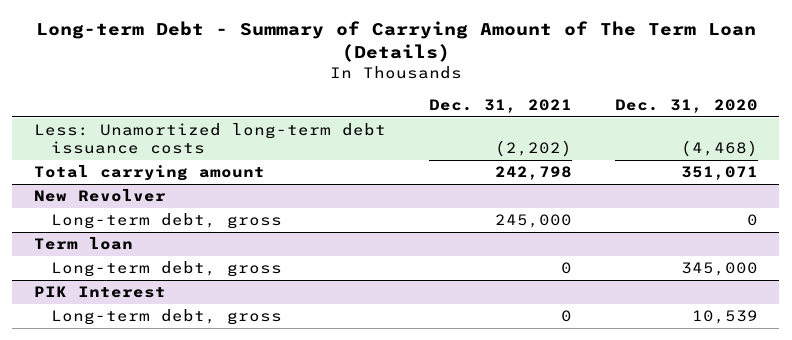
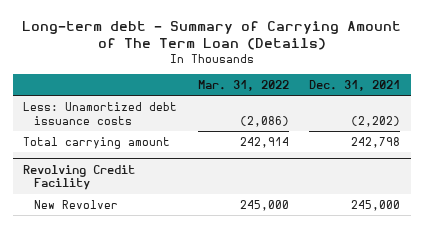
- Long-term Debt - Summary of Carrying Amount of The Term Loan (Details)
+ Long-term debt - Summary of Carrying Amount of The Term Loan (Details)
- | Dec. 31, 2021 | Dec. 31, 2020
+ | Mar. 31, 2022 | Dec. 31, 2021
- Less: Unamortized long-term debt issuance costs | (2,202) | (4,468)
+ Less: Unamortized debt issuance costs | (2,086) | (2,202)
- New Revolver
- Long-term debt, gross | 245,000 | 0
- Term loan
- Long-term debt, gross | 0 | 345,000
- PIK Interest
- Long-term debt, gross | 0 | 10,539
+ Revolving Credit Facility
+ New Revolver | 245,000 | 245,000

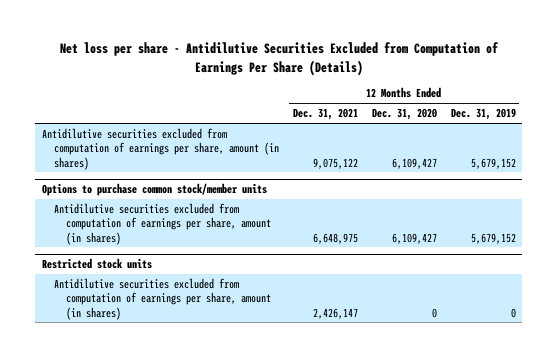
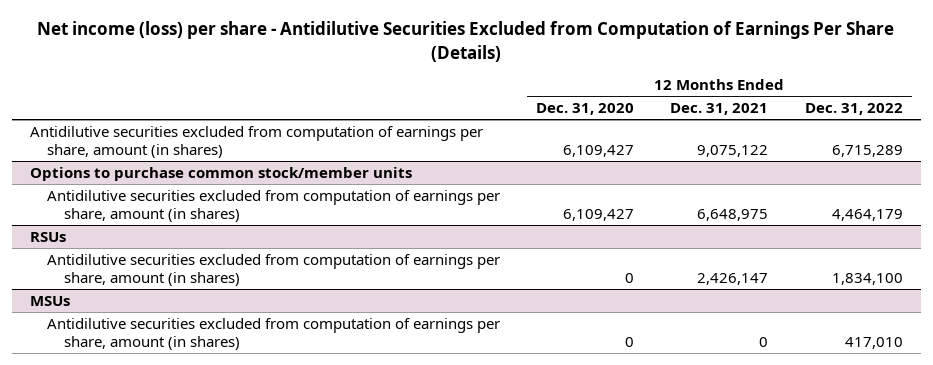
- Net loss per share - Antidilutive Securities Excluded from Computation of Earnings Per Share (Details)
+ Net income (loss) per share - Antidilutive Securities Excluded from Computation of Earnings Per Share (Details)
- | 12 Months Ended Dec. 31, 2021 | 12 Months Ended Dec. 31, 2020 | 12 Months Ended Dec. 31, 2019
+ | 12 Months Ended Dec. 31, 2020 | 12 Months Ended Dec. 31, 2021 | 12 Months Ended Dec. 31, 2022
- Restricted stock units
+ RSUs
+ MSUs
+ Antidilutive securities excluded from computation of earnings per share, amount (in shares) | 0 | 0 | 417,010

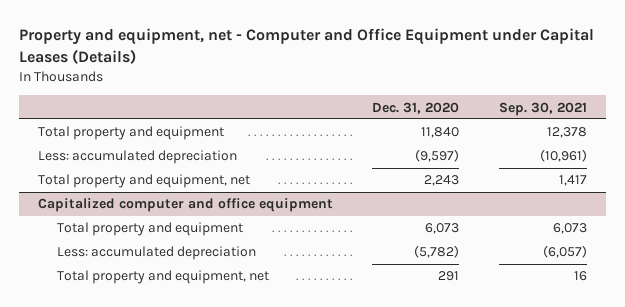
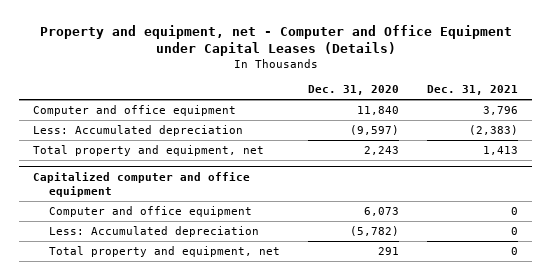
- | Dec. 31, 2020 | Sep. 30, 2021
+ | Dec. 31, 2020 | Dec. 31, 2021
- Total property and equipment | 11,840 | 12,378
- Less: accumulated depreciation | (9,597) | (10,961)
+ Computer and office equipment | 11,840 | 3,796
+ Less: Accumulated depreciation | (9,597) | (2,383)
@ Capitalized computer and office equipment
- Total property and equipment | 6,073 | 6,073
- Less: accumulated depreciation | (5,782) | (6,057)
+ Computer and office equipment | 6,073 | 0
+ Less: Accumulated depreciation | (5,782) | 0

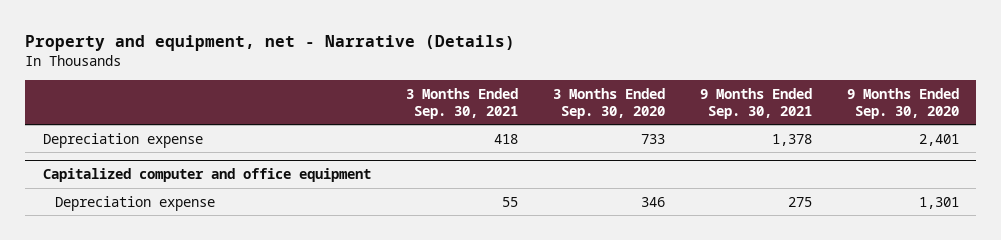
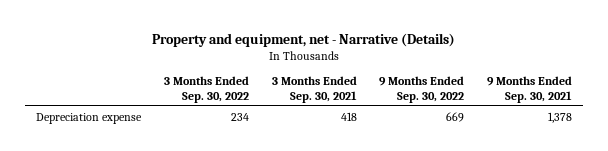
- | 3 Months Ended Sep. 30, 2021 | 3 Months Ended Sep. 30, 2020 | 9 Months Ended Sep. 30, 2021 | 9 Months Ended Sep. 30, 2020
+ | 3 Months Ended Sep. 30, 2022 | 3 Months Ended Sep. 30, 2021 | 9 Months Ended Sep. 30, 2022 | 9 Months Ended Sep. 30, 2021
- Capitalized computer and office equipment
- Depreciation expense | 55 | 346 | 275 | 1,301

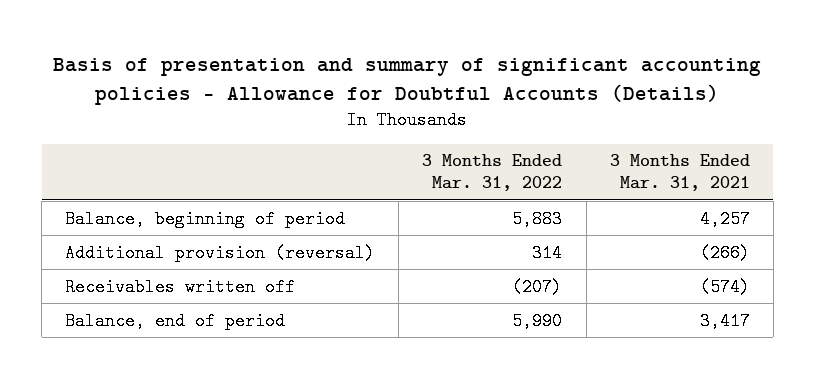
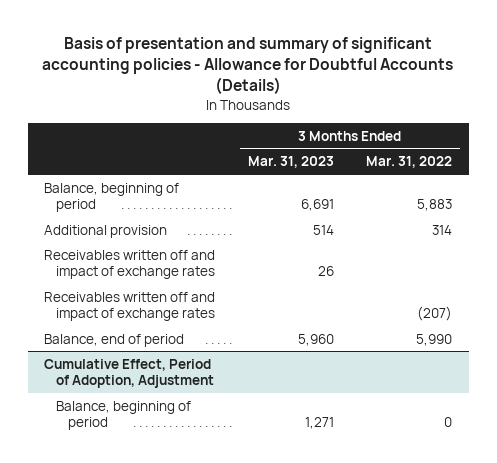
- | 3 Months Ended Mar. 31, 2022 | 3 Months Ended Mar. 31, 2021
+ | 3 Months Ended Mar. 31, 2023 | 3 Months Ended Mar. 31, 2022
- Additional provision (reversal) | 314 | (266)
- Receivables written off | (207) | (574)
+ Additional provision | 514 | 314
+ Receivables written off and impact of exchange rates | 26 |
+ Receivables written off and impact of exchange rates | | (207)
+ Cumulative Effect, Period of Adoption, Adjustment
+ Balance, beginning of period | 1,271 | 0

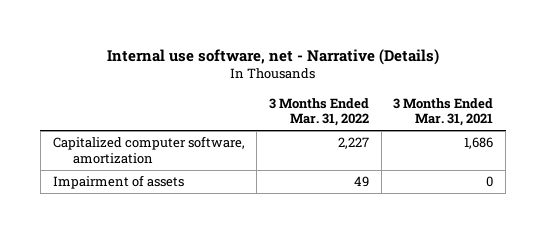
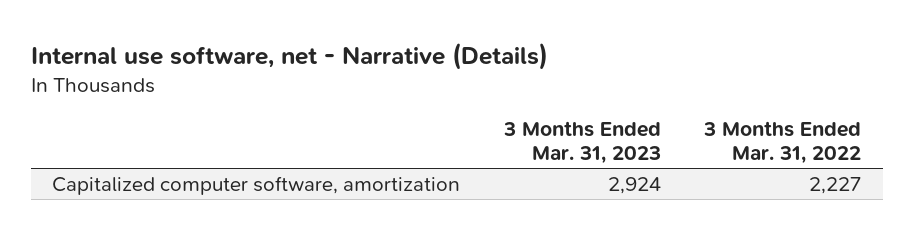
- | 3 Months Ended Mar. 31, 2022 | 3 Months Ended Mar. 31, 2021
+ | 3 Months Ended Mar. 31, 2023 | 3 Months Ended Mar. 31, 2022
- Impairment of assets | 49 | 0

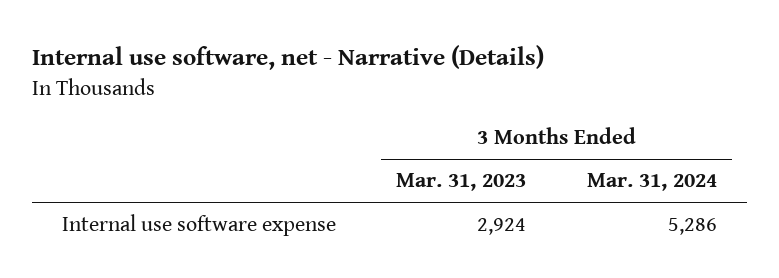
- | 3 Months Ended Mar. 31, 2023 | 3 Months Ended Mar. 31, 2022
+ | 3 Months Ended Mar. 31, 2023 | 3 Months Ended Mar. 31, 2024
- Capitalized computer software, amortization | 2,924 | 2,227
+ Internal use software expense | 2,924 | 5,286

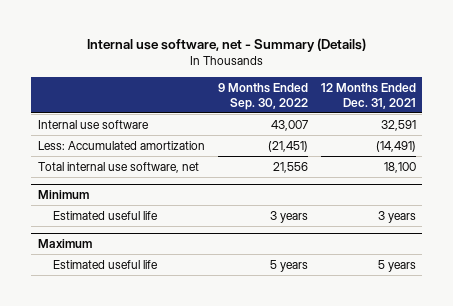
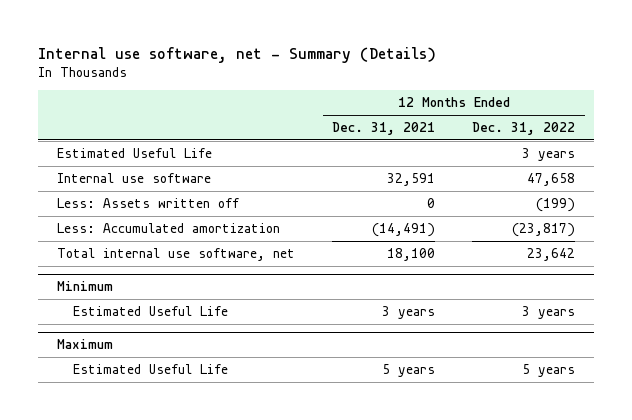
- | 9 Months Ended Sep. 30, 2022 | 12 Months Ended Dec. 31, 2021
+ | 12 Months Ended Dec. 31, 2021 | 12 Months Ended Dec. 31, 2022
+ Estimated Useful Life | | 3 years
+ Less: Assets written off | 0 | (199)
@ Minimum
- Estimated useful life | 3 years | 3 years
+ Estimated Useful Life | 3 years | 3 years
@ Maximum
- Estimated useful life | 5 years | 5 years
+ Estimated Useful Life | 5 years | 5 years

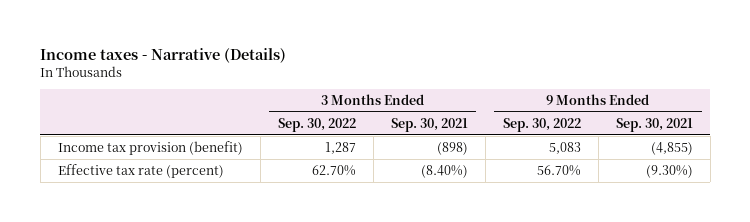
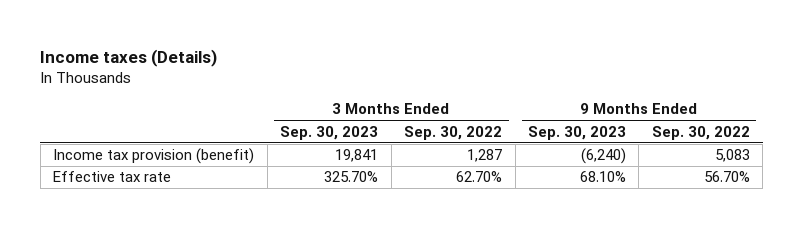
- Income taxes - Narrative (Details)
+ Income taxes (Details)
- | 3 Months Ended Sep. 30, 2022 | 3 Months Ended Sep. 30, 2021 | 9 Months Ended Sep. 30, 2022 | 9 Months Ended Sep. 30, 2021
+ | 3 Months Ended Sep. 30, 2023 | 3 Months Ended Sep. 30, 2022 | 9 Months Ended Sep. 30, 2023 | 9 Months Ended Sep. 30, 2022
- Effective tax rate (percent) | 62.70% | (8.40%) | 56.70% | (9.30%)
+ Effective tax rate | 325.70% | 62.70% | 68.10% | 56.70%

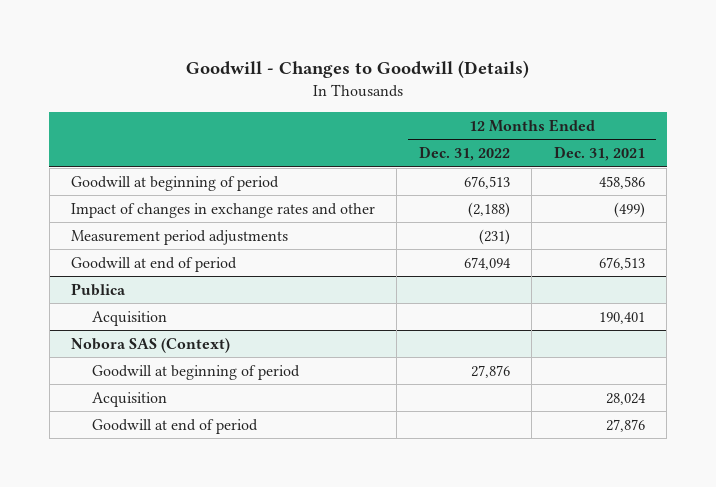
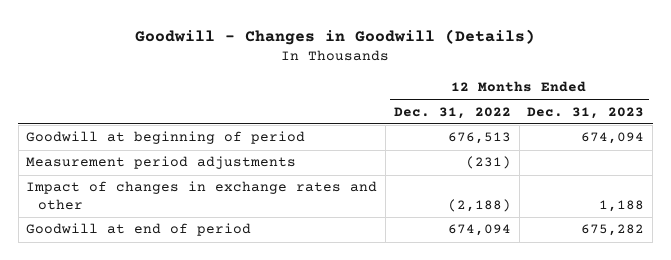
- Goodwill - Changes to Goodwill (Details)
+ Goodwill - Changes in Goodwill (Details)
- | 12 Months Ended Dec. 31, 2022 | 12 Months Ended Dec. 31, 2021
+ | 12 Months Ended Dec. 31, 2022 | 12 Months Ended Dec. 31, 2023
moved down: Impact of changes in exchange rates and other | (2,188) | 1,188
- Publica
- Acquisition | | 190,401
- Nobora SAS (Context)
- Goodwill at beginning of period | 27,876 |
- Acquisition | | 28,024
- Goodwill at end of period | | 27,876

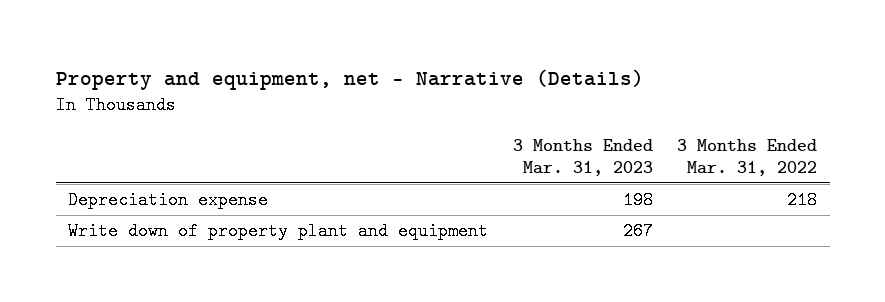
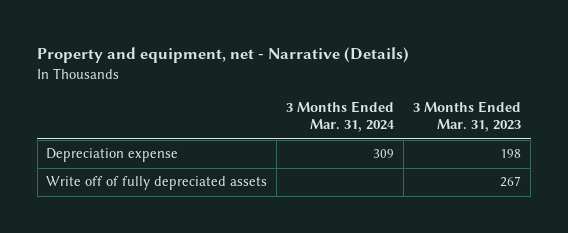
- | 3 Months Ended Mar. 31, 2023 | 3 Months Ended Mar. 31, 2022
+ | 3 Months Ended Mar. 31, 2024 | 3 Months Ended Mar. 31, 2023
- Write down of property plant and equipment | 267 |
+ Write off of fully depreciated assets | | 267

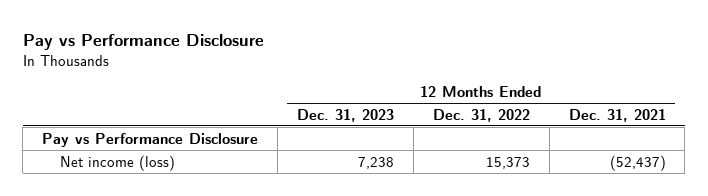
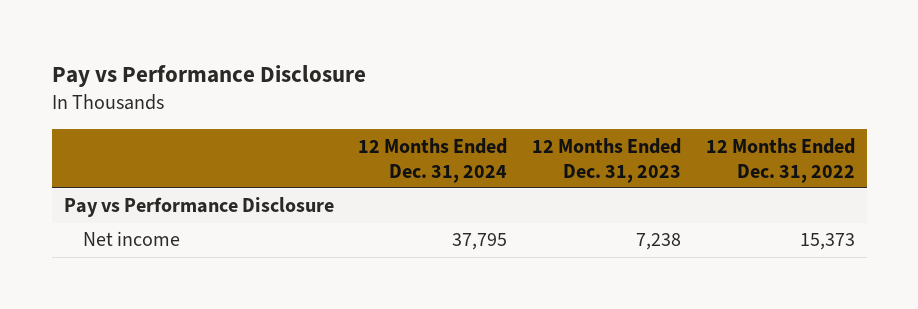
- | 12 Months Ended Dec. 31, 2023 | 12 Months Ended Dec. 31, 2022 | 12 Months Ended Dec. 31, 2021
+ | 12 Months Ended Dec. 31, 2024 | 12 Months Ended Dec. 31, 2023 | 12 Months Ended Dec. 31, 2022
- Net income (loss) | 7,238 | 15,373 | (52,437)
+ Net income | 37,795 | 7,238 | 15,373

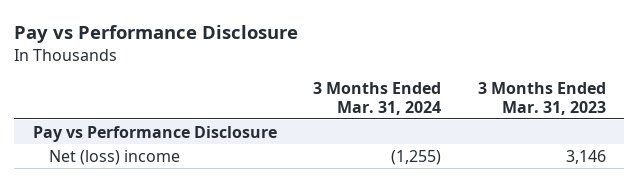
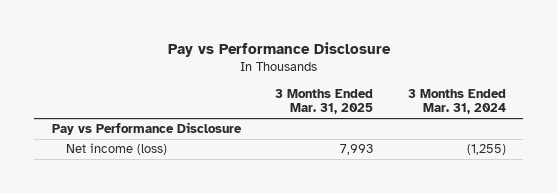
- | 3 Months Ended Mar. 31, 2024 | 3 Months Ended Mar. 31, 2023
+ | 3 Months Ended Mar. 31, 2025 | 3 Months Ended Mar. 31, 2024
- Net (loss) income | (1,255) | 3,146
+ Net income (loss) | 7,993 | (1,255)

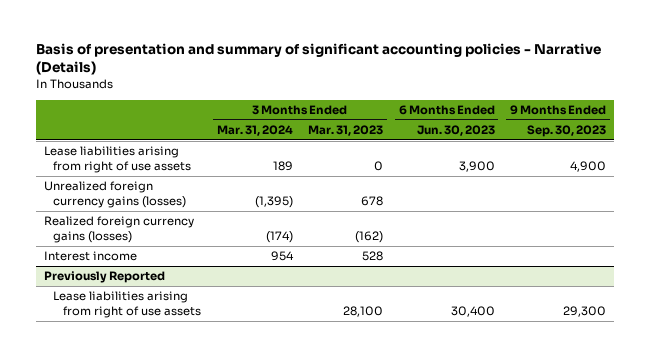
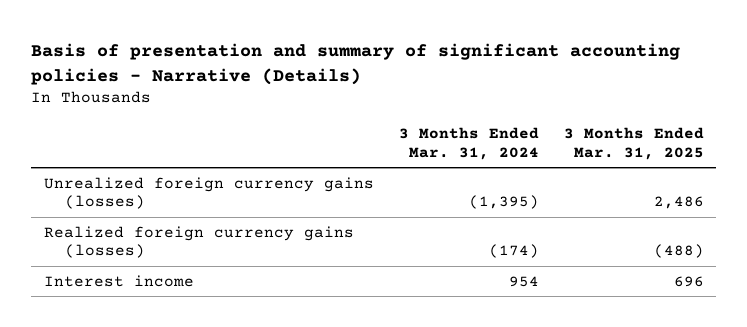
- | 3 Months Ended Mar. 31, 2024 | 3 Months Ended Mar. 31, 2023 | 6 Months Ended Jun. 30, 2023 | 9 Months Ended Sep. 30, 2023
+ | 3 Months Ended Mar. 31, 2024 | 3 Months Ended Mar. 31, 2025
- Lease liabilities arising from right of use assets | 189 | 0 | 3,900 | 4,900
- Previously Reported
- Lease liabilities arising from right of use assets | | 28,100 | 30,400 | 29,300

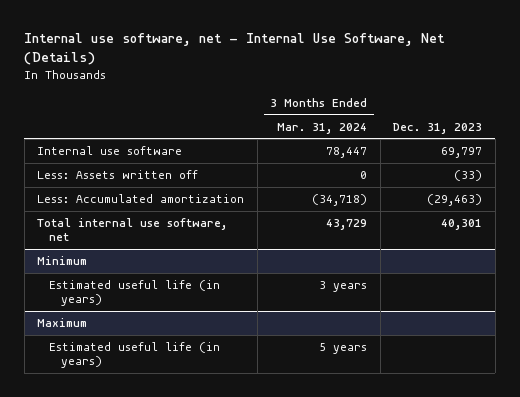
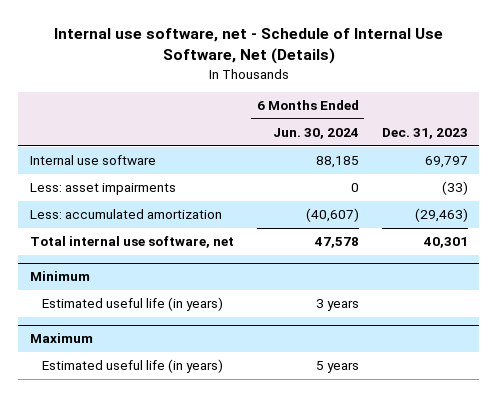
- Internal use software, net - Internal Use Software, Net (Details)
+ Internal use software, net - Schedule of Internal Use Software, Net (Details)
- | 3 Months Ended Mar. 31, 2024 | Dec. 31, 2023
+ | 6 Months Ended Jun. 30, 2024 | Dec. 31, 2023
- Less: Assets written off | 0 | (33)
- Less: Accumulated amortization | (34,718) | (29,463)
+ Less: asset impairments | 0 | (33)
+ Less: accumulated amortization | (40,607) | (29,463)

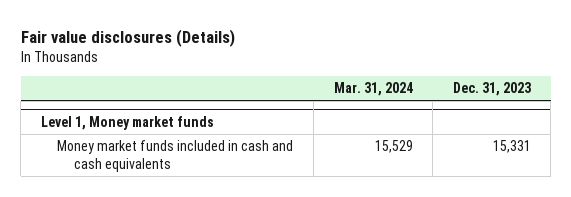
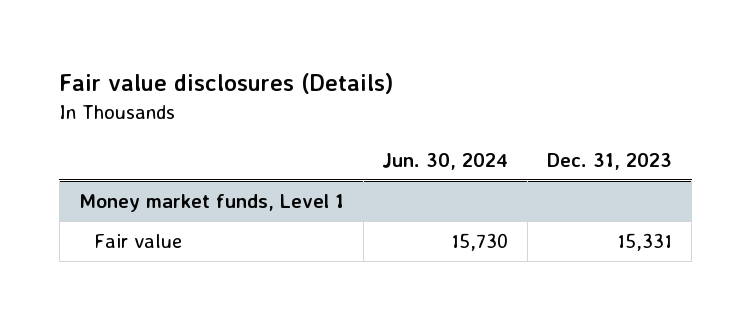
- | Mar. 31, 2024 | Dec. 31, 2023
+ | Jun. 30, 2024 | Dec. 31, 2023
- Level 1, Money market funds
- Money market funds included in cash and cash equivalents | 15,529 | 15,331
+ Money market funds, Level 1
+ Fair value | 15,730 | 15,331

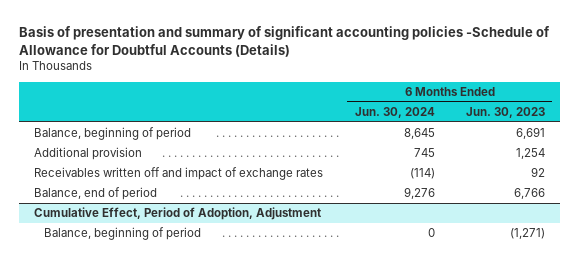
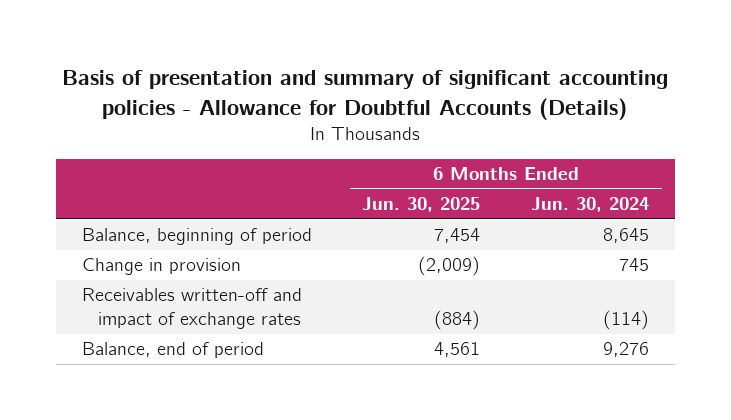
- Basis of presentation and summary of significant accounting policies -Schedule of Allowance for Doubtful Accounts (Details)
+ Basis of presentation and summary of significant accounting policies - Allowance for Doubtful Accounts (Details)
- | 6 Months Ended Jun. 30, 2024 | 6 Months Ended Jun. 30, 2023
+ | 6 Months Ended Jun. 30, 2025 | 6 Months Ended Jun. 30, 2024
- Additional provision | 745 | 1,254
- Receivables written off and impact of exchange rates | (114) | 92
+ Change in provision | (2,009) | 745
+ Receivables written-off and impact of exchange rates | (884) | (114)
- Cumulative Effect, Period of Adoption, Adjustment
- Balance, beginning of period | 0 | (1,271)

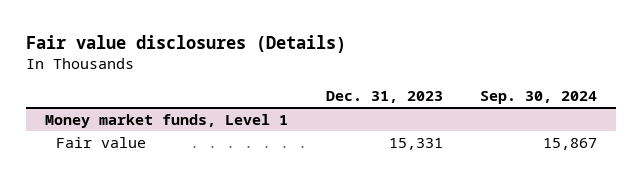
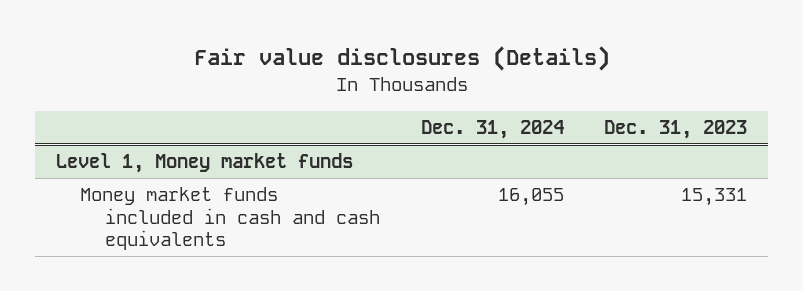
- | Dec. 31, 2023 | Sep. 30, 2024
+ | Dec. 31, 2024 | Dec. 31, 2023
- Money market funds, Level 1
- Fair value | 15,331 | 15,867
+ Level 1, Money market funds
+ Money market funds included in cash and cash equivalents | 16,055 | 15,331

